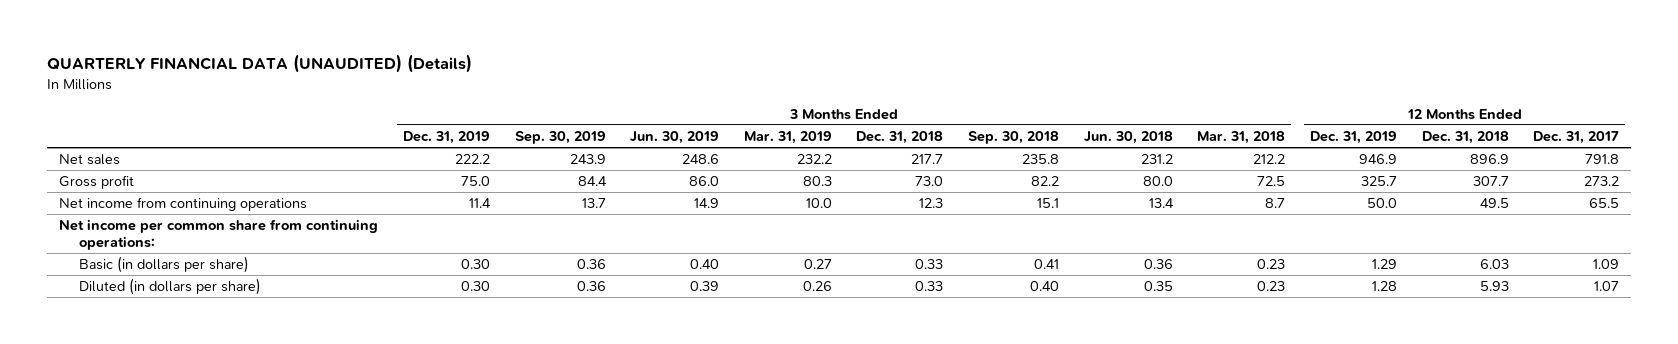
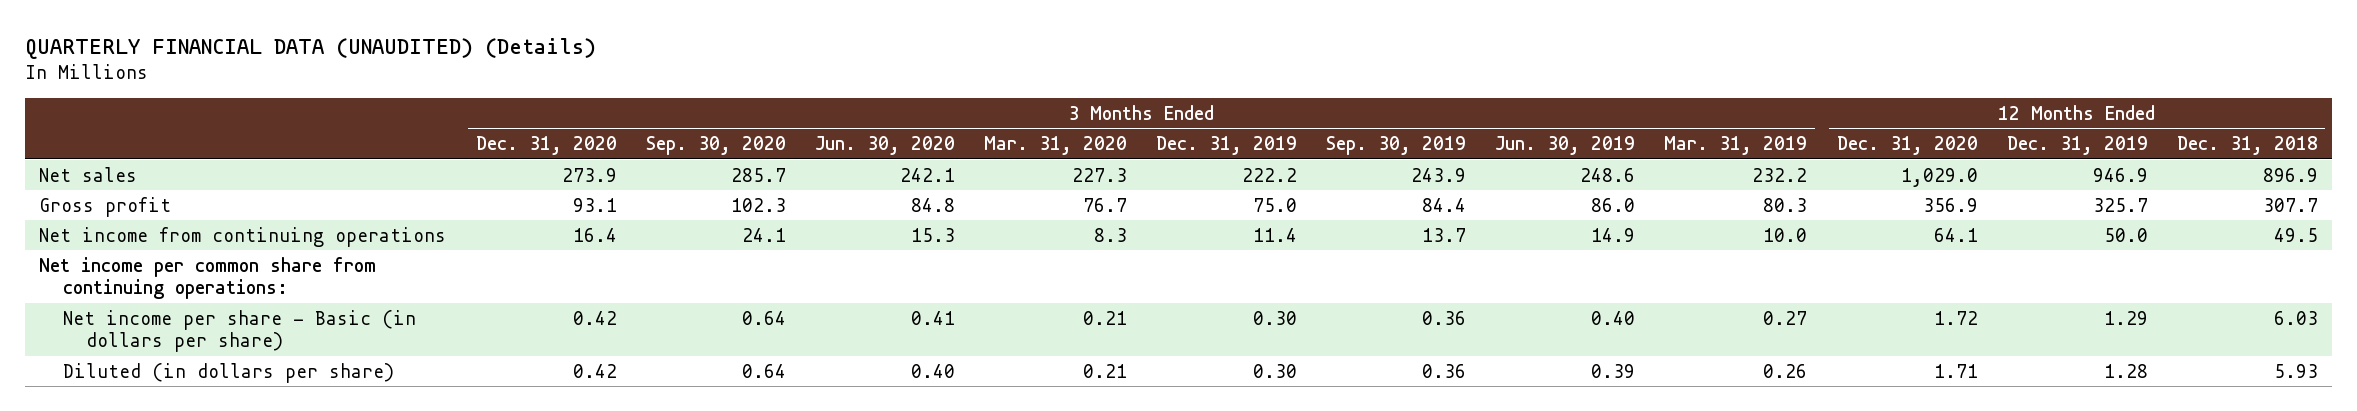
- | 3 Months Ended Dec. 31, 2019 | 3 Months Ended Sep. 30, 2019 | 3 Months Ended Jun. 30, 2019 | 3 Months Ended Mar. 31, 2019 | 3 Months Ended Dec. 31, 2018 | 3 Months Ended Sep. 30, 2018 | 3 Months Ended Jun. 30, 2018 | 3 Months Ended Mar. 31, 2018 | 12 Months Ended Dec. 31, 2019 | 12 Months Ended Dec. 31, 2018 | 12 Months Ended Dec. 31, 2017
+ | 3 Months Ended Dec. 31, 2020 | 3 Months Ended Sep. 30, 2020 | 3 Months Ended Jun. 30, 2020 | 3 Months Ended Mar. 31, 2020 | 3 Months Ended Dec. 31, 2019 | 3 Months Ended Sep. 30, 2019 | 3 Months Ended Jun. 30, 2019 | 3 Months Ended Mar. 31, 2019 | 12 Months Ended Dec. 31, 2020 | 12 Months Ended Dec. 31, 2019 | 12 Months Ended Dec. 31, 2018
- Basic (in dollars per share) | 0.30 | 0.36 | 0.40 | 0.27 | 0.33 | 0.41 | 0.36 | 0.23 | 1.29 | 6.03 | 1.09
+ Net income per share - Basic (in dollars per share) | 0.42 | 0.64 | 0.41 | 0.21 | 0.30 | 0.36 | 0.40 | 0.27 | 1.72 | 1.29 | 6.03

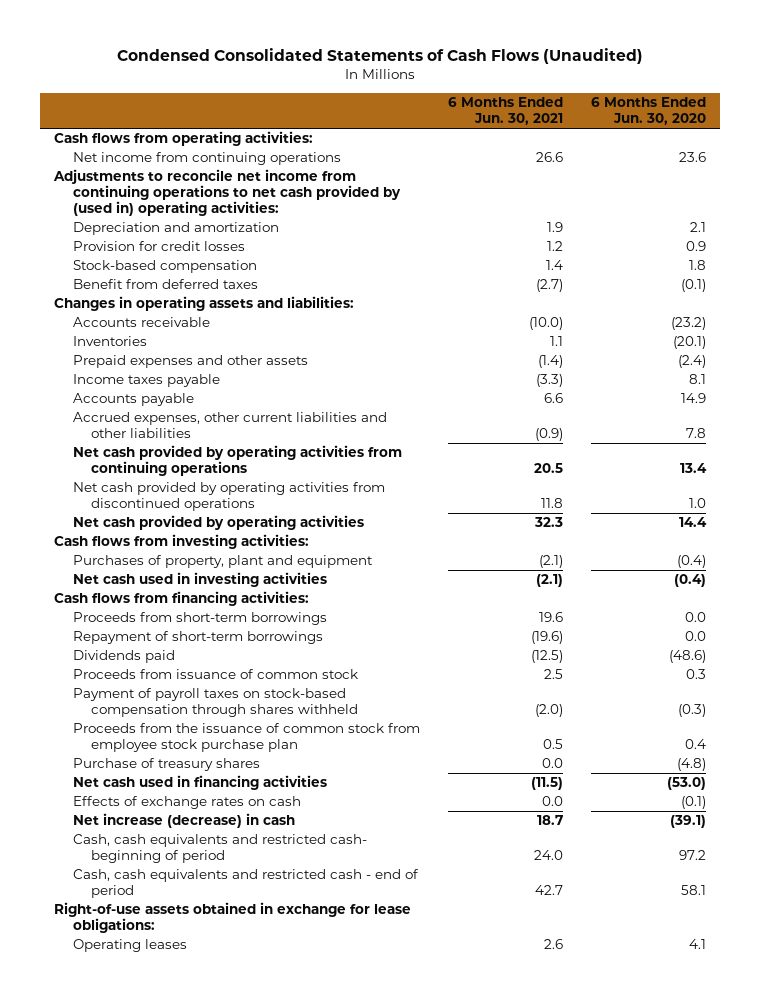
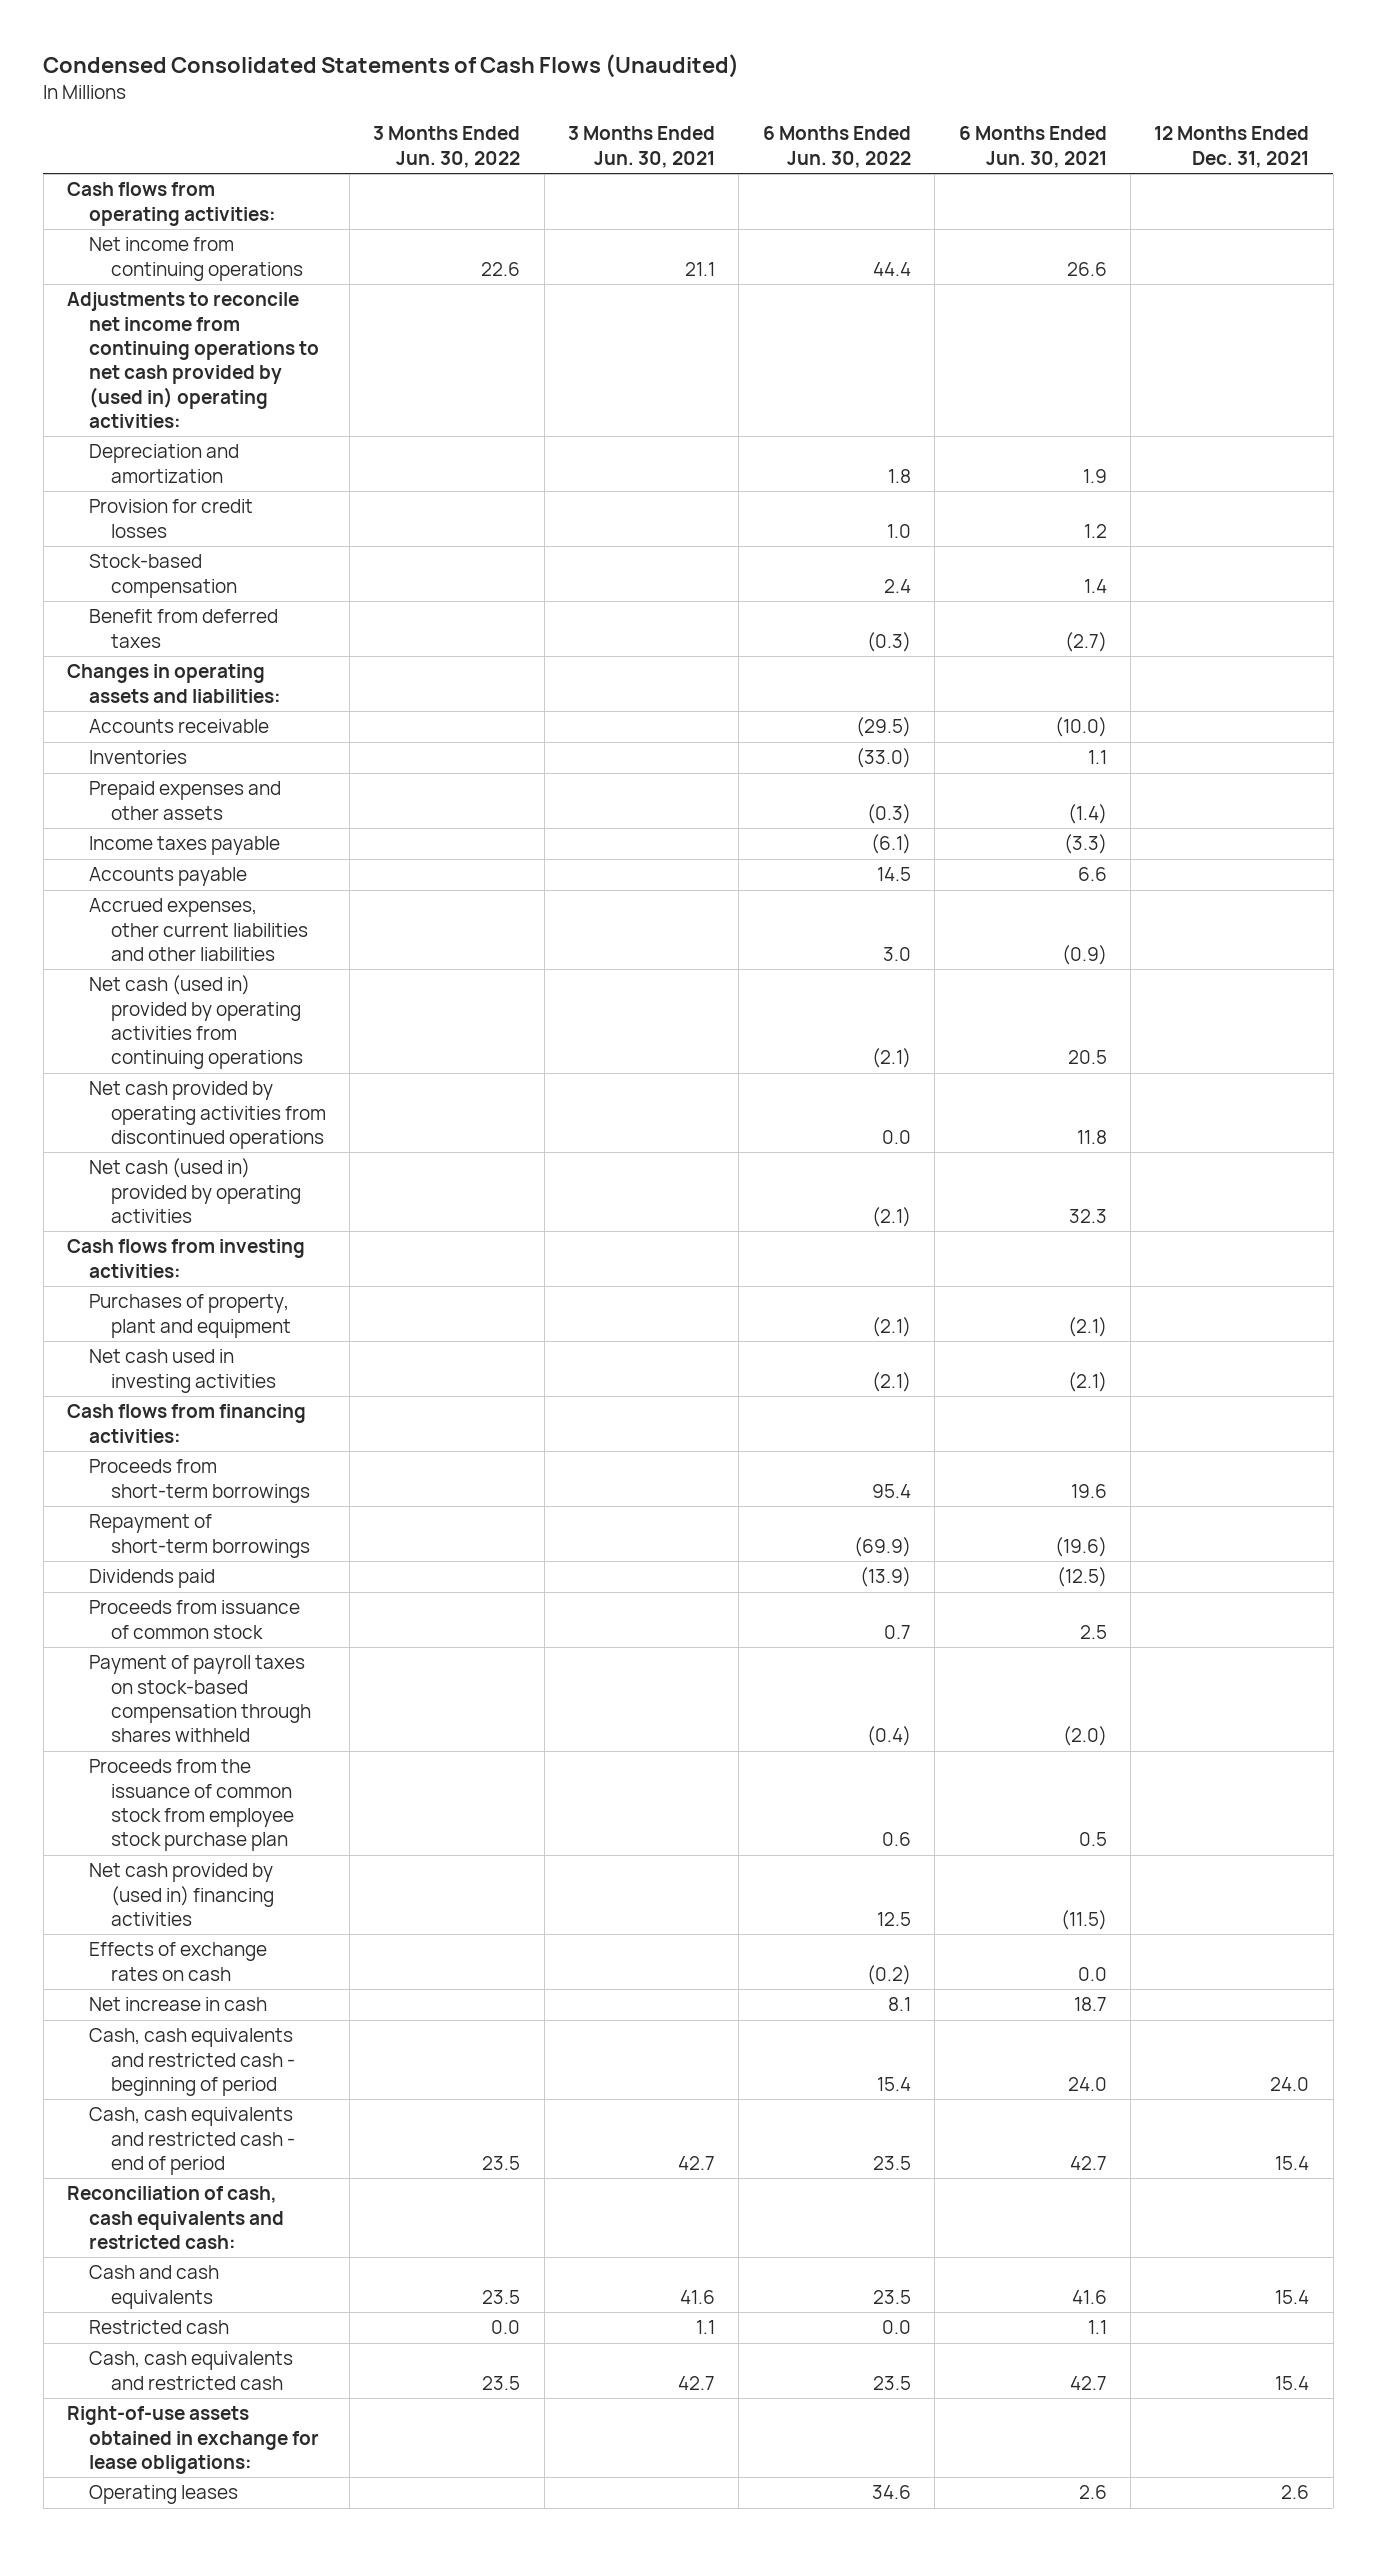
- | 6 Months Ended Jun. 30, 2021 | 6 Months Ended Jun. 30, 2020
+ | 3 Months Ended Jun. 30, 2022 | 3 Months Ended Jun. 30, 2021 | 6 Months Ended Jun. 30, 2022 | 6 Months Ended Jun. 30, 2021 | 12 Months Ended Dec. 31, 2021
- Net cash provided by operating activities from continuing operations | 20.5 | 13.4
+ Net cash (used in) provided by operating activities from continuing operations | | | (2.1) | 20.5 |
- Net cash provided by operating activities | 32.3 | 14.4
+ Net cash (used in) provided by operating activities | | | (2.1) | 32.3 |
- Purchase of treasury shares | 0.0 | (4.8)
- Net cash used in financing activities | (11.5) | (53.0)
+ Net cash provided by (used in) financing activities | | | 12.5 | (11.5) |
- Net increase (decrease) in cash | 18.7 | (39.1)
- Cash, cash equivalents and restricted cash- beginning of period | 24.0 | 97.2
+ Net increase in cash | | | 8.1 | 18.7 |
+ Cash, cash equivalents and restricted cash - beginning of period | | | 15.4 | 24.0 | 24.0
+ Reconciliation of cash, cash equivalents and restricted cash:
+ Cash and cash equivalents | 23.5 | 41.6 | 23.5 | 41.6 | 15.4
+ Restricted cash | 0.0 | 1.1 | 0.0 | 1.1 |
+ Cash, cash equivalents and restricted cash | 23.5 | 42.7 | 23.5 | 42.7 | 15.4

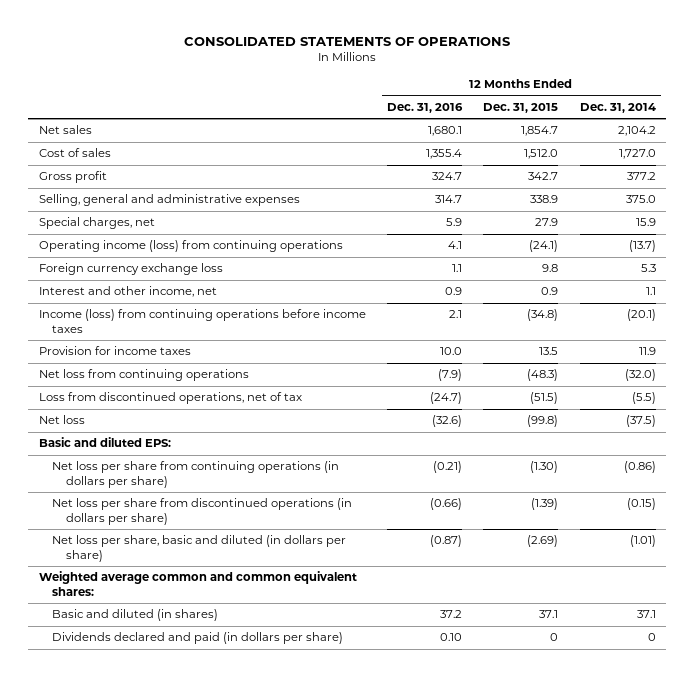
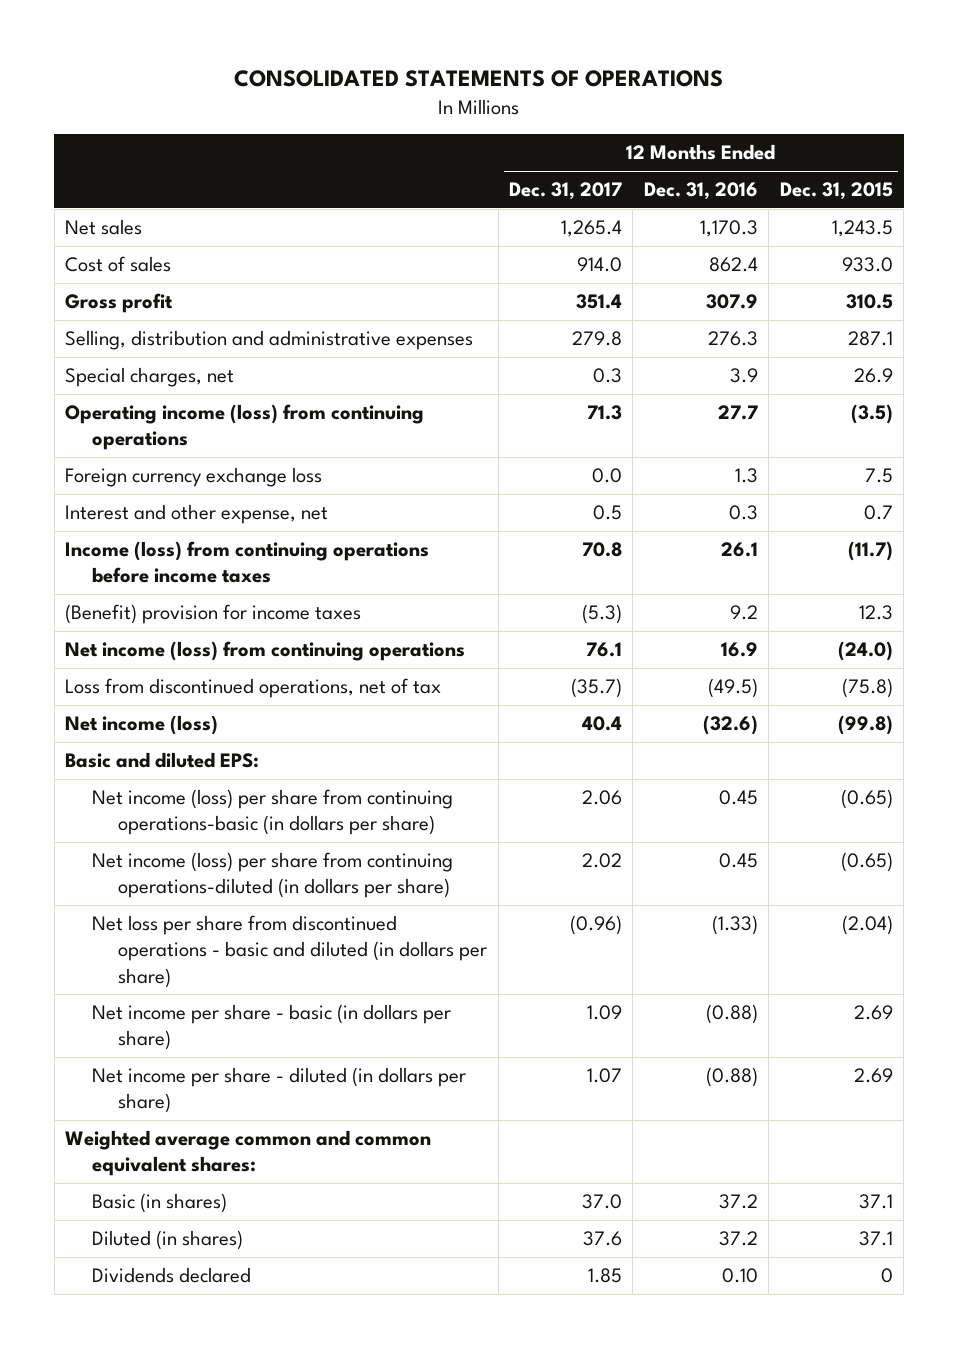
- | 12 Months Ended Dec. 31, 2016 | 12 Months Ended Dec. 31, 2015 | 12 Months Ended Dec. 31, 2014
+ | 12 Months Ended Dec. 31, 2017 | 12 Months Ended Dec. 31, 2016 | 12 Months Ended Dec. 31, 2015
- Net sales | 1,680.1 | 1,854.7 | 2,104.2
- Cost of sales | 1,355.4 | 1,512.0 | 1,727.0
- Gross profit | 324.7 | 342.7 | 377.2
- Selling, general and administrative expenses | 314.7 | 338.9 | 375.0
- Special charges, net | 5.9 | 27.9 | 15.9
- Operating income (loss) from continuing operations | 4.1 | (24.1) | (13.7)
- Foreign currency exchange loss | 1.1 | 9.8 | 5.3
- Interest and other income, net | 0.9 | 0.9 | 1.1
- Income (loss) from continuing operations before income taxes | 2.1 | (34.8) | (20.1)
- Provision for income taxes | 10.0 | 13.5 | 11.9
- Net loss from continuing operations | (7.9) | (48.3) | (32.0)
- Loss from discontinued operations, net of tax | (24.7) | (51.5) | (5.5)
- Net loss | (32.6) | (99.8) | (37.5)
+ Net sales | 1,265.4 | 1,170.3 | 1,243.5
+ Cost of sales | 914.0 | 862.4 | 933.0
+ Gross profit | 351.4 | 307.9 | 310.5
+ Selling, distribution and administrative expenses | 279.8 | 276.3 | 287.1
+ Special charges, net | 0.3 | 3.9 | 26.9
+ Operating income (loss) from continuing operations | 71.3 | 27.7 | (3.5)
+ Foreign currency exchange loss | 0.0 | 1.3 | 7.5
+ Interest and other expense, net | 0.5 | 0.3 | 0.7
+ Income (loss) from continuing operations before income taxes | 70.8 | 26.1 | (11.7)
+ (Benefit) provision for income taxes | (5.3) | 9.2 | 12.3
+ Net income (loss) from continuing operations | 76.1 | 16.9 | (24.0)
+ Loss from discontinued operations, net of tax | (35.7) | (49.5) | (75.8)
+ Net income (loss) | 40.4 | (32.6) | (99.8)
- Net loss per share from continuing operations (in dollars per share) | (0.21) | (1.30) | (0.86)
- Net loss per share from discontinued operations (in dollars per share) | (0.66) | (1.39) | (0.15)
- Net loss per share, basic and diluted (in dollars per share) | (0.87) | (2.69) | (1.01)
+ Net income (loss) per share from continuing operations-basic (in dollars per share) | 2.06 | 0.45 | (0.65)
+ Net income (loss) per share from continuing operations-diluted (in dollars per share) | 2.02 | 0.45 | (0.65)
+ Net loss per share from discontinued operations - basic and diluted (in dollars per share) | (0.96) | (1.33) | (2.04)
+ Net income per share - basic (in dollars per share) | 1.09 | (0.88) | 2.69
+ Net income per share - diluted (in dollars per share) | 1.07 | (0.88) | 2.69
- Basic and diluted (in shares) | 37.2 | 37.1 | 37.1
- Dividends declared and paid (in dollars per share) | 0.10 | 0 | 0
+ Basic (in shares) | 37.0 | 37.2 | 37.1
+ Diluted (in shares) | 37.6 | 37.2 | 37.1
+ Dividends declared | 1.85 | 0.10 | 0

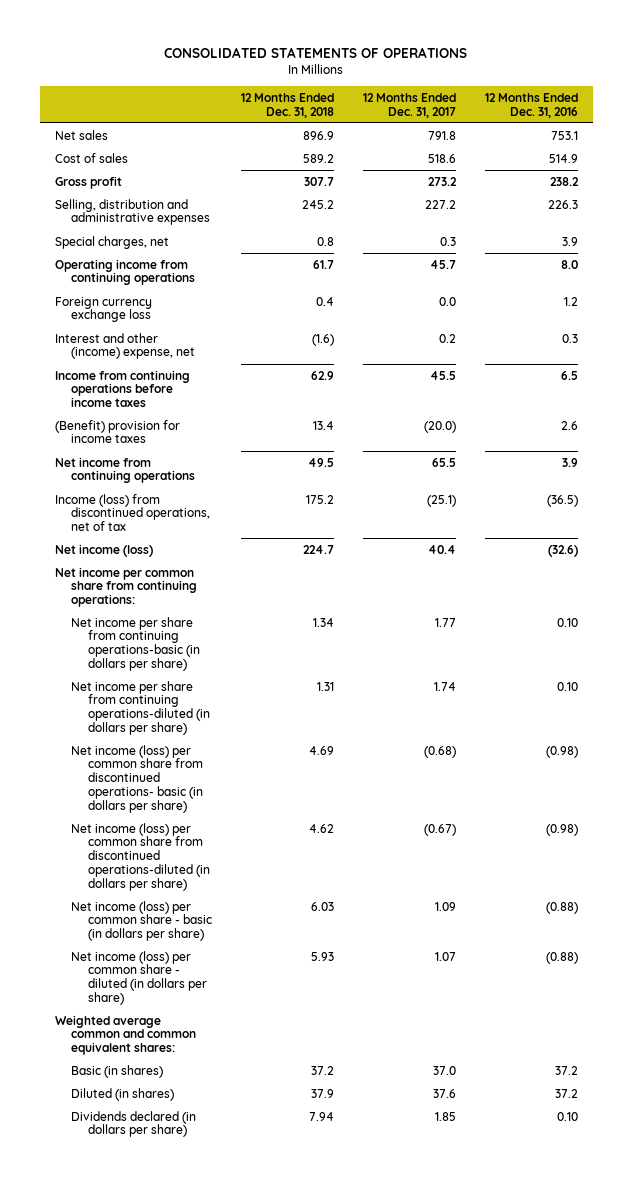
- | 12 Months Ended Dec. 31, 2017 | 12 Months Ended Dec. 31, 2016 | 12 Months Ended Dec. 31, 2015
+ | 12 Months Ended Dec. 31, 2018 | 12 Months Ended Dec. 31, 2017 | 12 Months Ended Dec. 31, 2016
- Net sales | 1,265.4 | 1,170.3 | 1,243.5
- Cost of sales | 914.0 | 862.4 | 933.0
- Gross profit | 351.4 | 307.9 | 310.5
- Selling, distribution and administrative expenses | 279.8 | 276.3 | 287.1
+ Net sales | 896.9 | 791.8 | 753.1
+ Cost of sales | 589.2 | 518.6 | 514.9
+ Gross profit | 307.7 | 273.2 | 238.2
+ Selling, distribution and administrative expenses | 245.2 | 227.2 | 226.3
- Operating income (loss) from continuing operations | 71.3 | 27.7 | (3.5)
- Foreign currency exchange loss | 0.0 | 1.3 | 7.5
- Interest and other expense, net | 0.5 | 0.3 | 0.7
- Income (loss) from continuing operations before income taxes | 70.8 | 26.1 | (11.7)
- (Benefit) provision for income taxes | (5.3) | 9.2 | 12.3
- Net income (loss) from continuing operations | 76.1 | 16.9 | (24.0)
- Loss from discontinued operations, net of tax | (35.7) | (49.5) | (75.8)
+ Operating income from continuing operations | 61.7 | 45.7 | 8.0
+ Foreign currency exchange loss | 0.4 | 0.0 | 1.2
+ Interest and other (income) expense, net | (1.6) | 0.2 | 0.3
+ Income from continuing operations before income taxes | 62.9 | 45.5 | 6.5
+ (Benefit) provision for income taxes | 13.4 | (20.0) | 2.6
+ Net income from continuing operations | 49.5 | 65.5 | 3.9
+ Income (loss) from discontinued operations, net of tax | 175.2 | (25.1) | (36.5)
- Basic and diluted EPS:
- Net income (loss) per share from continuing operations-basic (in dollars per share) | 2.06 | 0.45 | (0.65)
- Net income (loss) per share from continuing operations-diluted (in dollars per share) | 2.02 | 0.45 | (0.65)
- Net loss per share from discontinued operations - basic and diluted (in dollars per share) | (0.96) | (1.33) | (2.04)
- Net income per share - basic (in dollars per share) | 1.09 | (0.88) | 2.69
- Net income per share - diluted (in dollars per share) | 1.07 | (0.88) | 2.69
+ Net income per common share from continuing operations:
+ Net income per share from continuing operations-basic (in dollars per share) | 1.34 | 1.77 | 0.10
+ Net income per share from continuing operations-diluted (in dollars per share) | 1.31 | 1.74 | 0.10
+ Net income (loss) per common share from discontinued operations- basic (in dollars per share) | 4.69 | (0.68) | (0.98)
+ Net income (loss) per common share from discontinued operations-diluted (in dollars per share) | 4.62 | (0.67) | (0.98)
+ Net income (loss) per common share - basic (in dollars per share) | 6.03 | 1.09 | (0.88)
+ Net income (loss) per common share - diluted (in dollars per share) | 5.93 | 1.07 | (0.88)
- Dividends declared | 1.85 | 0.10 | 0
+ Dividends declared (in dollars per share) | 7.94 | 1.85 | 0.10

